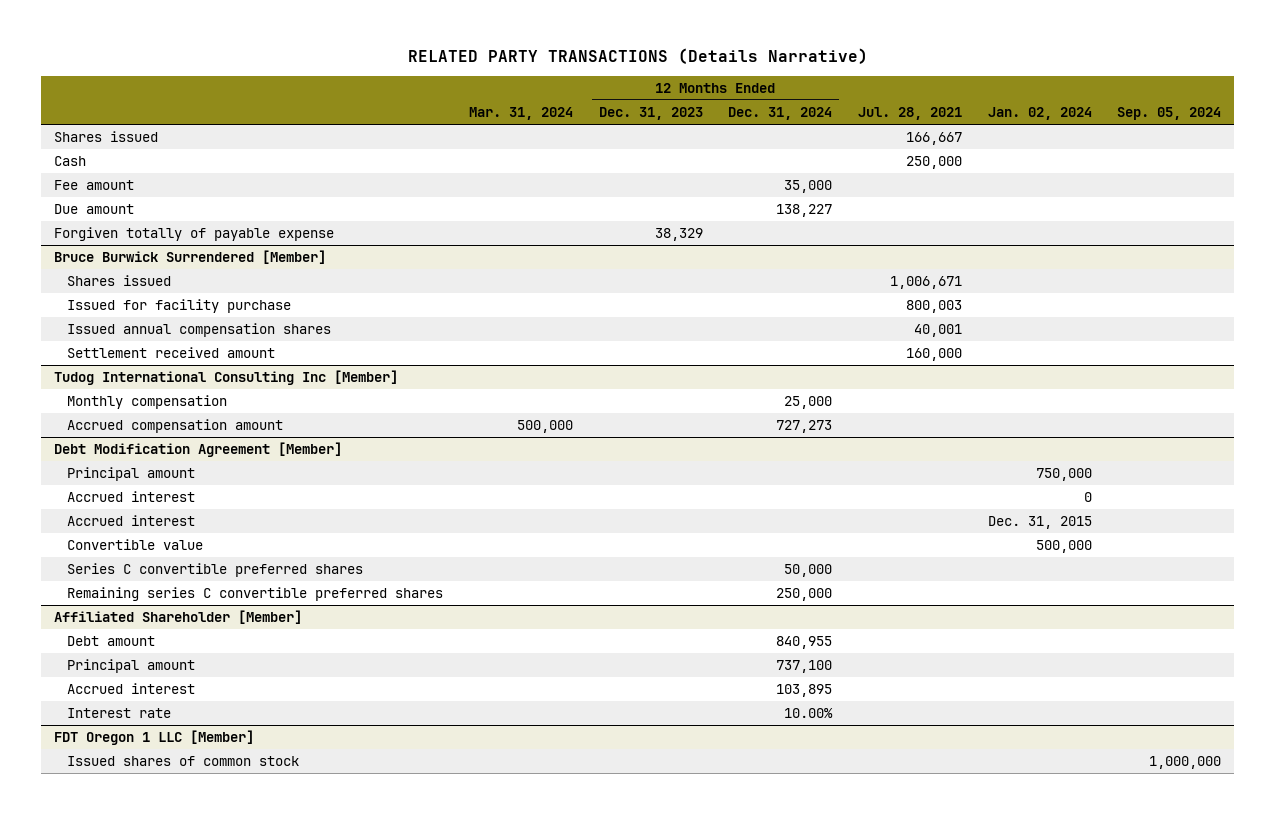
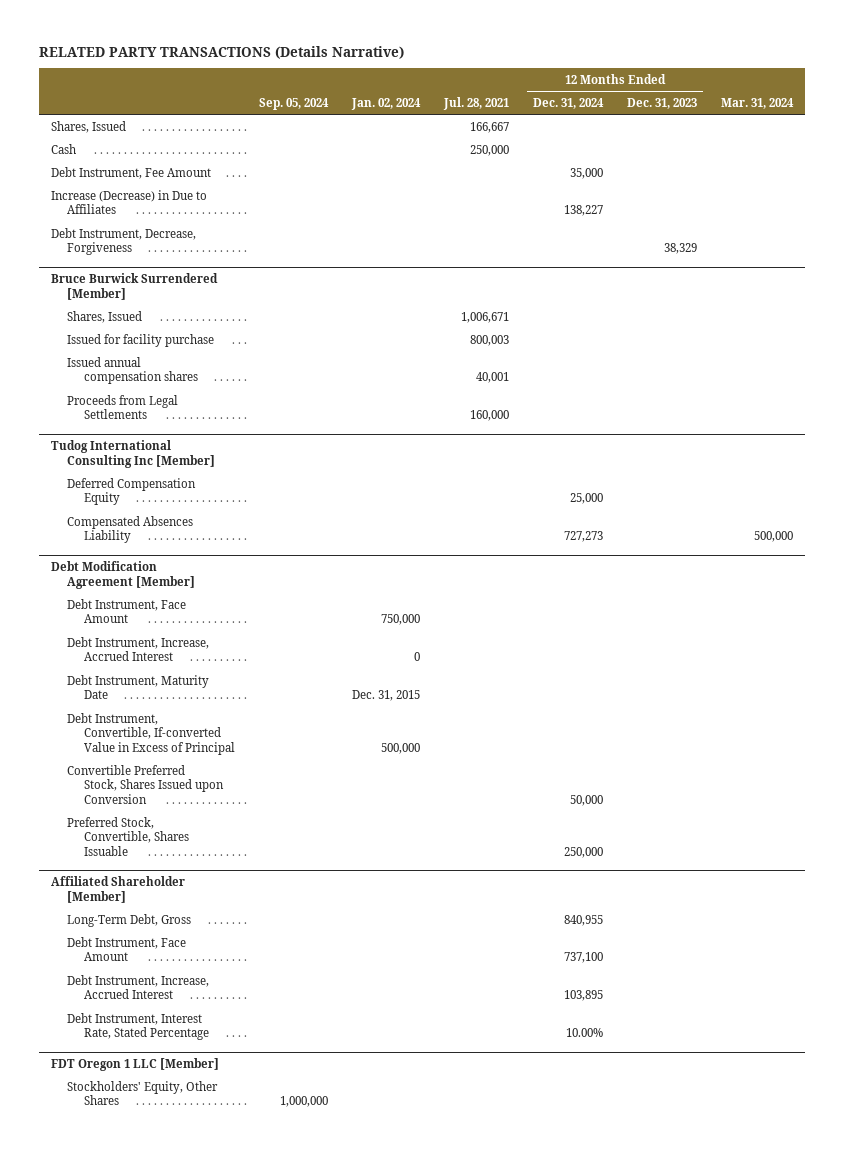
- | Mar. 31, 2024 | 12 Months Ended Dec. 31, 2023 | 12 Months Ended Dec. 31, 2024 | Jul. 28, 2021 | Jan. 02, 2024 | Sep. 05, 2024
+ | Sep. 05, 2024 | Jan. 02, 2024 | Jul. 28, 2021 | 12 Months Ended Dec. 31, 2024 | 12 Months Ended Dec. 31, 2023 | Mar. 31, 2024
- Shares issued | | | | 166,667 | |
+ Shares, Issued | | | 166,667 | | |
- Fee amount | | | 35,000 | | |
- Due amount | | | 138,227 | | |
- Forgiven totally of payable expense | | 38,329 | | | |
+ Debt Instrument, Fee Amount | | | | 35,000 | |
+ Increase (Decrease) in Due to Affiliates | | | | 138,227 | |
+ Debt Instrument, Decrease, Forgiveness | | | | | 38,329 |
@ Bruce Burwick Surrendered [Member]
- Shares issued | | | | 1,006,671 | |
+ Shares, Issued | | | 1,006,671 | | |
- Settlement received amount | | | | 160,000 | |
+ Proceeds from Legal Settlements | | | 160,000 | | |
@ Tudog International Consulting Inc [Member]
- Monthly compensation | | | 25,000 | | |
- Accrued compensation amount | 500,000 | | 727,273 | | |
+ Deferred Compensation Equity | | | | 25,000 | |
+ Compensated Absences Liability | | | | 727,273 | | 500,000
@ Debt Modification Agreement [Member]
- Principal amount | | | | | 750,000 |
- Accrued interest | | | | | 0 |
- Accrued interest | | | | | Dec. 31, 2015 |
- Convertible value | | | | | 500,000 |
- Series C convertible preferred shares | | | 50,000 | | |
- Remaining series C convertible preferred shares | | | 250,000 | | |
+ Debt Instrument, Face Amount | | 750,000 | | | |
+ Debt Instrument, Increase, Accrued Interest | | 0 | | | |
+ Debt Instrument, Maturity Date | | Dec. 31, 2015 | | | |
+ Debt Instrument, Convertible, If-converted Value in Excess of Principal | | 500,000 | | | |
+ Convertible Preferred Stock, Shares Issued upon Conversion | | | | 50,000 | |
+ Preferred Stock, Convertible, Shares Issuable | | | | 250,000 | |
@ Affiliated Shareholder [Member]
- Debt amount | | | 840,955 | | |
- Principal amount | | | 737,100 | | |
- Accrued interest | | | 103,895 | | |
- Interest rate | | | 10.00% | | |
+ Long-Term Debt, Gross | | | | 840,955 | |
+ Debt Instrument, Face Amount | | | | 737,100 | |
+ Debt Instrument, Increase, Accrued Interest | | | | 103,895 | |
+ Debt Instrument, Interest Rate, Stated Percentage | | | | 10.00% | |
@ FDT Oregon 1 LLC [Member]
- Issued shares of common stock | | | | | | 1,000,000
+ Stockholders' Equity, Other Shares | 1,000,000 | | | | |

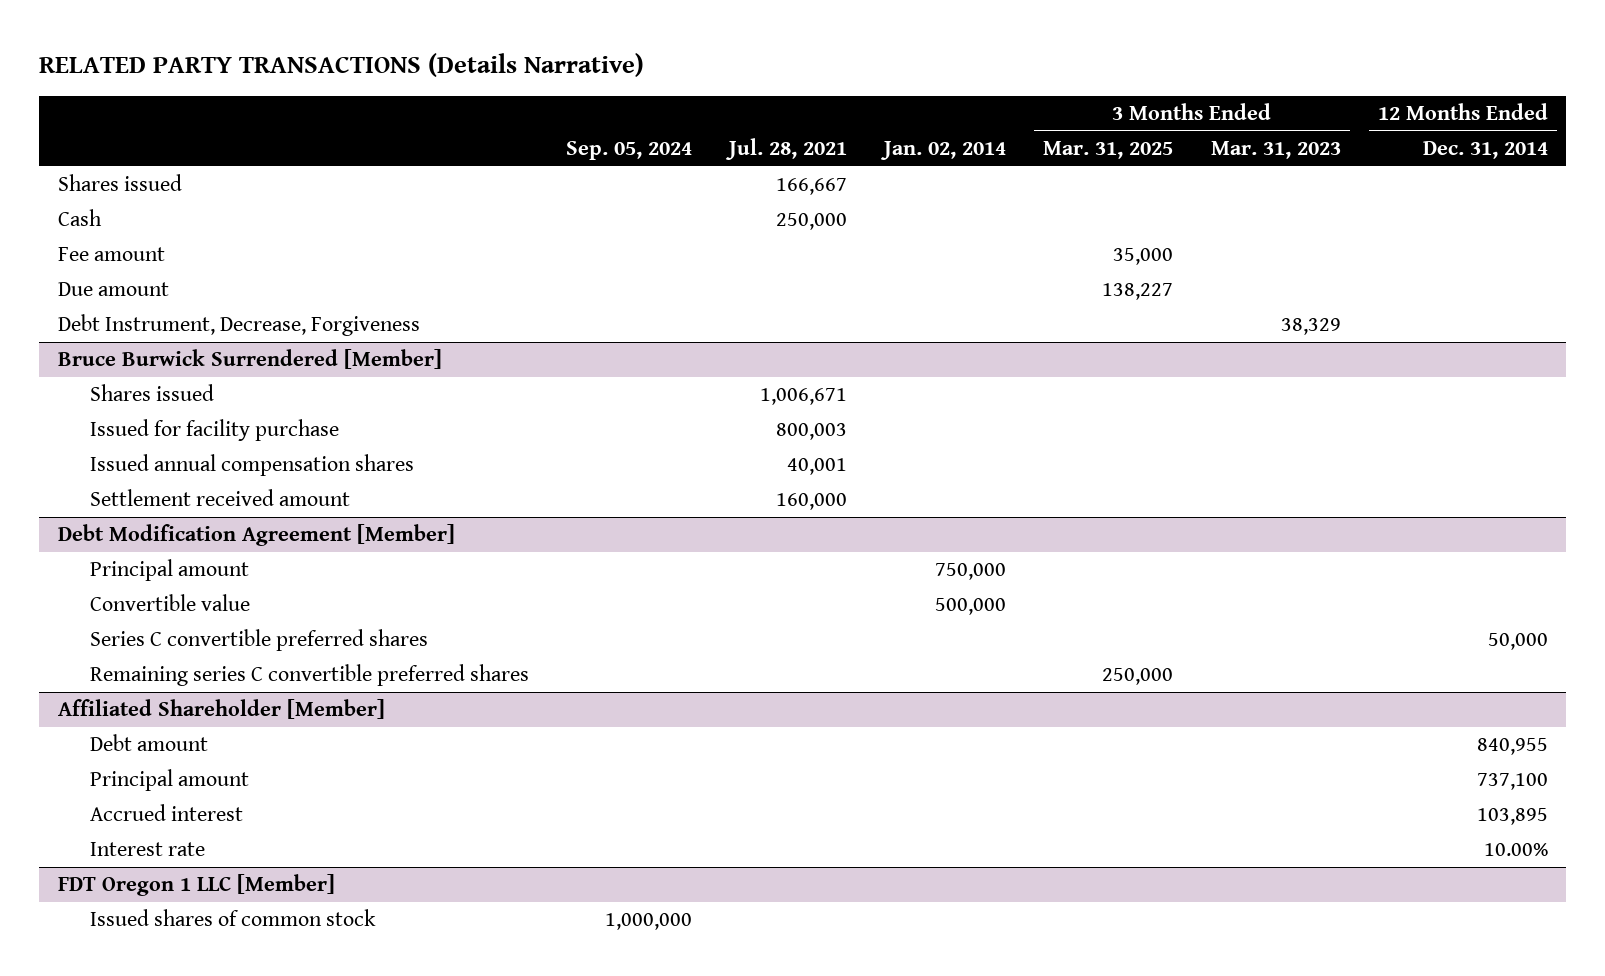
- | Sep. 05, 2024 | Jan. 02, 2024 | Jul. 28, 2021 | 12 Months Ended Dec. 31, 2024 | 12 Months Ended Dec. 31, 2023 | Mar. 31, 2024
+ | Sep. 05, 2024 | Jul. 28, 2021 | Jan. 02, 2014 | 3 Months Ended Mar. 31, 2025 | 3 Months Ended Mar. 31, 2023 | 12 Months Ended Dec. 31, 2014
- Shares, Issued | | | 166,667 | | |
+ Shares issued | | 166,667 | | | |
- Debt Instrument, Fee Amount | | | | 35,000 | |
- Increase (Decrease) in Due to Affiliates | | | | 138,227 | |
+ Fee amount | | | | 35,000 | |
+ Due amount | | | | 138,227 | |
@ Bruce Burwick Surrendered [Member]
- Shares, Issued | | | 1,006,671 | | |
+ Shares issued | | 1,006,671 | | | |
- Proceeds from Legal Settlements | | | 160,000 | | |
- Tudog International Consulting Inc [Member]
- Deferred Compensation Equity | | | | 25,000 | |
- Compensated Absences Liability | | | | 727,273 | | 500,000
@ Bruce Burwick Surrendered [Member]
+ Settlement received amount | | 160,000 | | | |
@ Debt Modification Agreement [Member]
- Debt Instrument, Face Amount | | 750,000 | | | |
- Debt Instrument, Increase, Accrued Interest | | 0 | | | |
- Debt Instrument, Maturity Date | | Dec. 31, 2015 | | | |
- Debt Instrument, Convertible, If-converted Value in Excess of Principal | | 500,000 | | | |
- Convertible Preferred Stock, Shares Issued upon Conversion | | | | 50,000 | |
- Preferred Stock, Convertible, Shares Issuable | | | | 250,000 | |
+ Principal amount | | | 750,000 | | |
+ Convertible value | | | 500,000 | | |
+ Series C convertible preferred shares | | | | | | 50,000
+ Remaining series C convertible preferred shares | | | | 250,000 | |
@ Affiliated Shareholder [Member]
- Long-Term Debt, Gross | | | | 840,955 | |
- Debt Instrument, Face Amount | | | | 737,100 | |
- Debt Instrument, Increase, Accrued Interest | | | | 103,895 | |
- Debt Instrument, Interest Rate, Stated Percentage | | | | 10.00% | |
+ Debt amount | | | | | | 840,955
+ Principal amount | | | | | | 737,100
+ Accrued interest | | | | | | 103,895
+ Interest rate | | | | | | 10.00%
@ FDT Oregon 1 LLC [Member]
- Stockholders' Equity, Other Shares | 1,000,000 | | | | |
+ Issued shares of common stock | 1,000,000 | | | | |

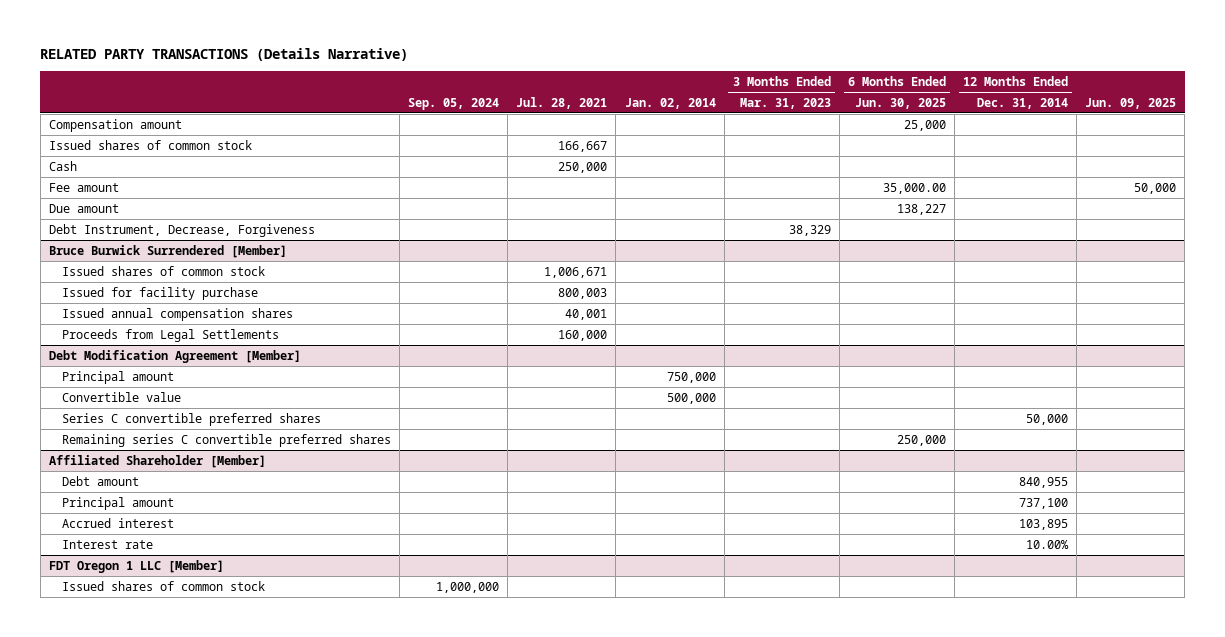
- | Sep. 05, 2024 | Jul. 28, 2021 | Jan. 02, 2014 | 3 Months Ended Mar. 31, 2025 | 3 Months Ended Mar. 31, 2023 | 12 Months Ended Dec. 31, 2014
+ | Sep. 05, 2024 | Jul. 28, 2021 | Jan. 02, 2014 | 3 Months Ended Mar. 31, 2023 | 6 Months Ended Jun. 30, 2025 | 12 Months Ended Dec. 31, 2014 | Jun. 09, 2025
- Shares issued | | 166,667 | | | |
+ Compensation amount | | | | | 25,000 | |
+ Issued shares of common stock | | 166,667 | | | | |
@ Bruce Burwick Surrendered [Member]
- Shares issued | | 1,006,671 | | | |
+ Issued shares of common stock | | 1,006,671 | | | | |
- Settlement received amount | | 160,000 | | | |
+ Proceeds from Legal Settlements | | 160,000 | | | | |

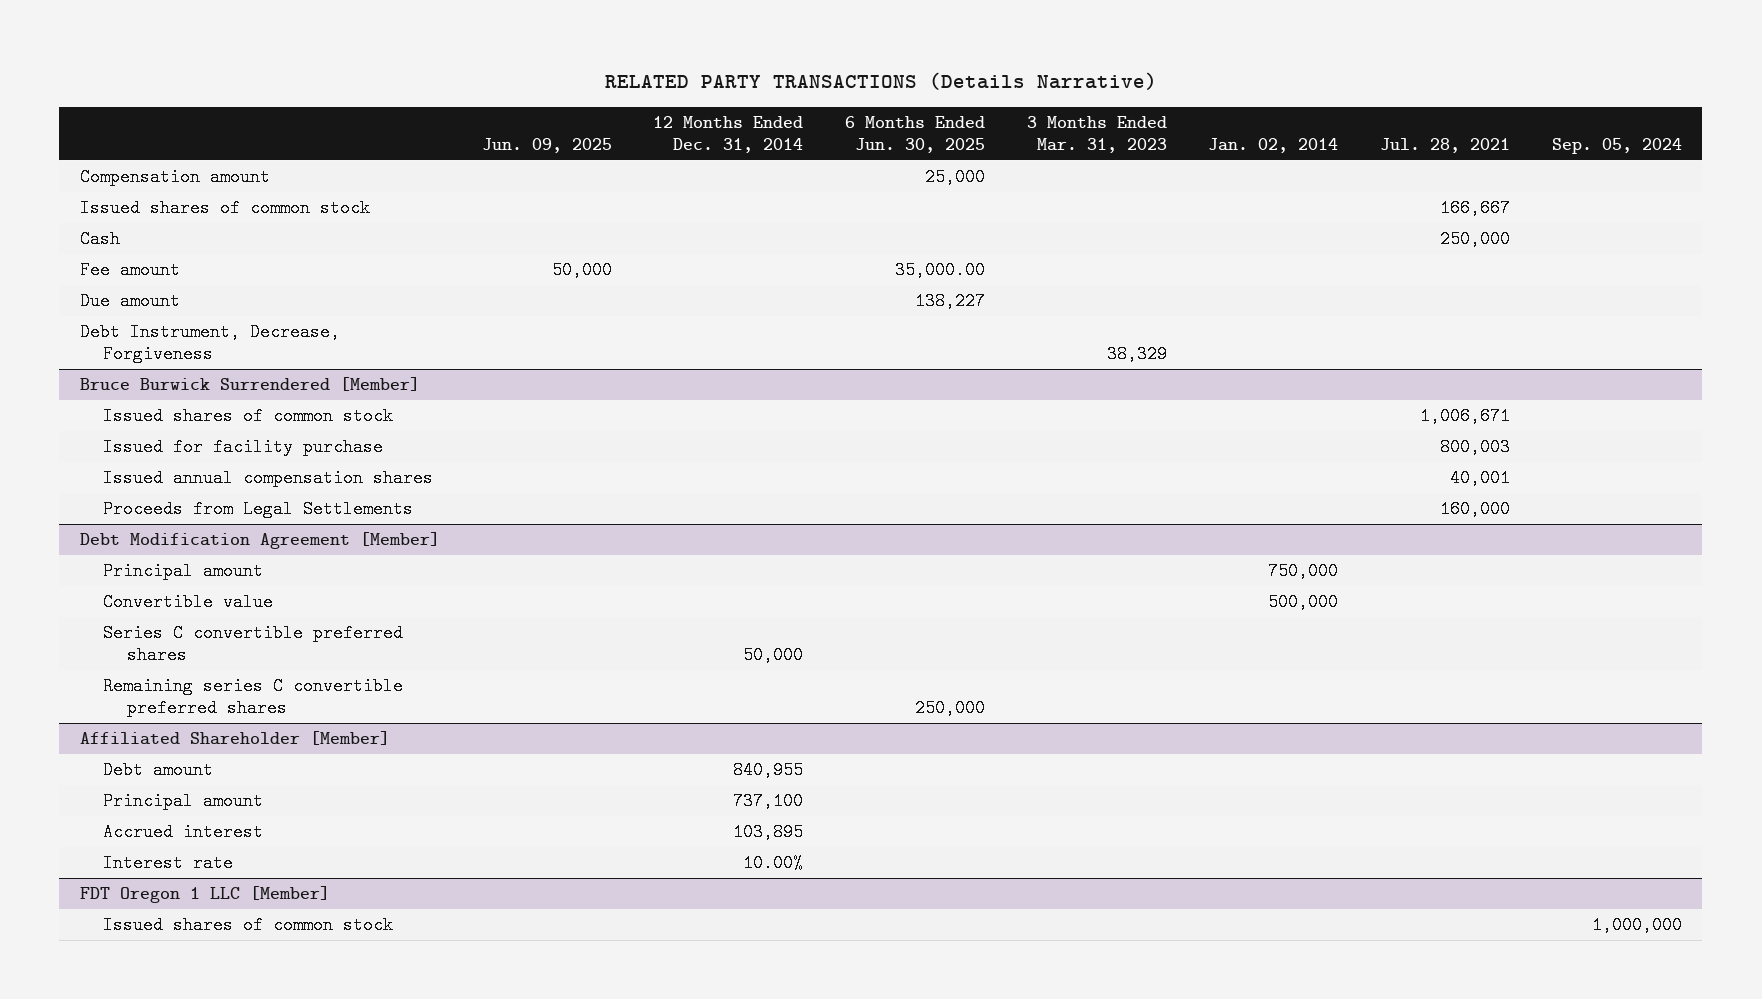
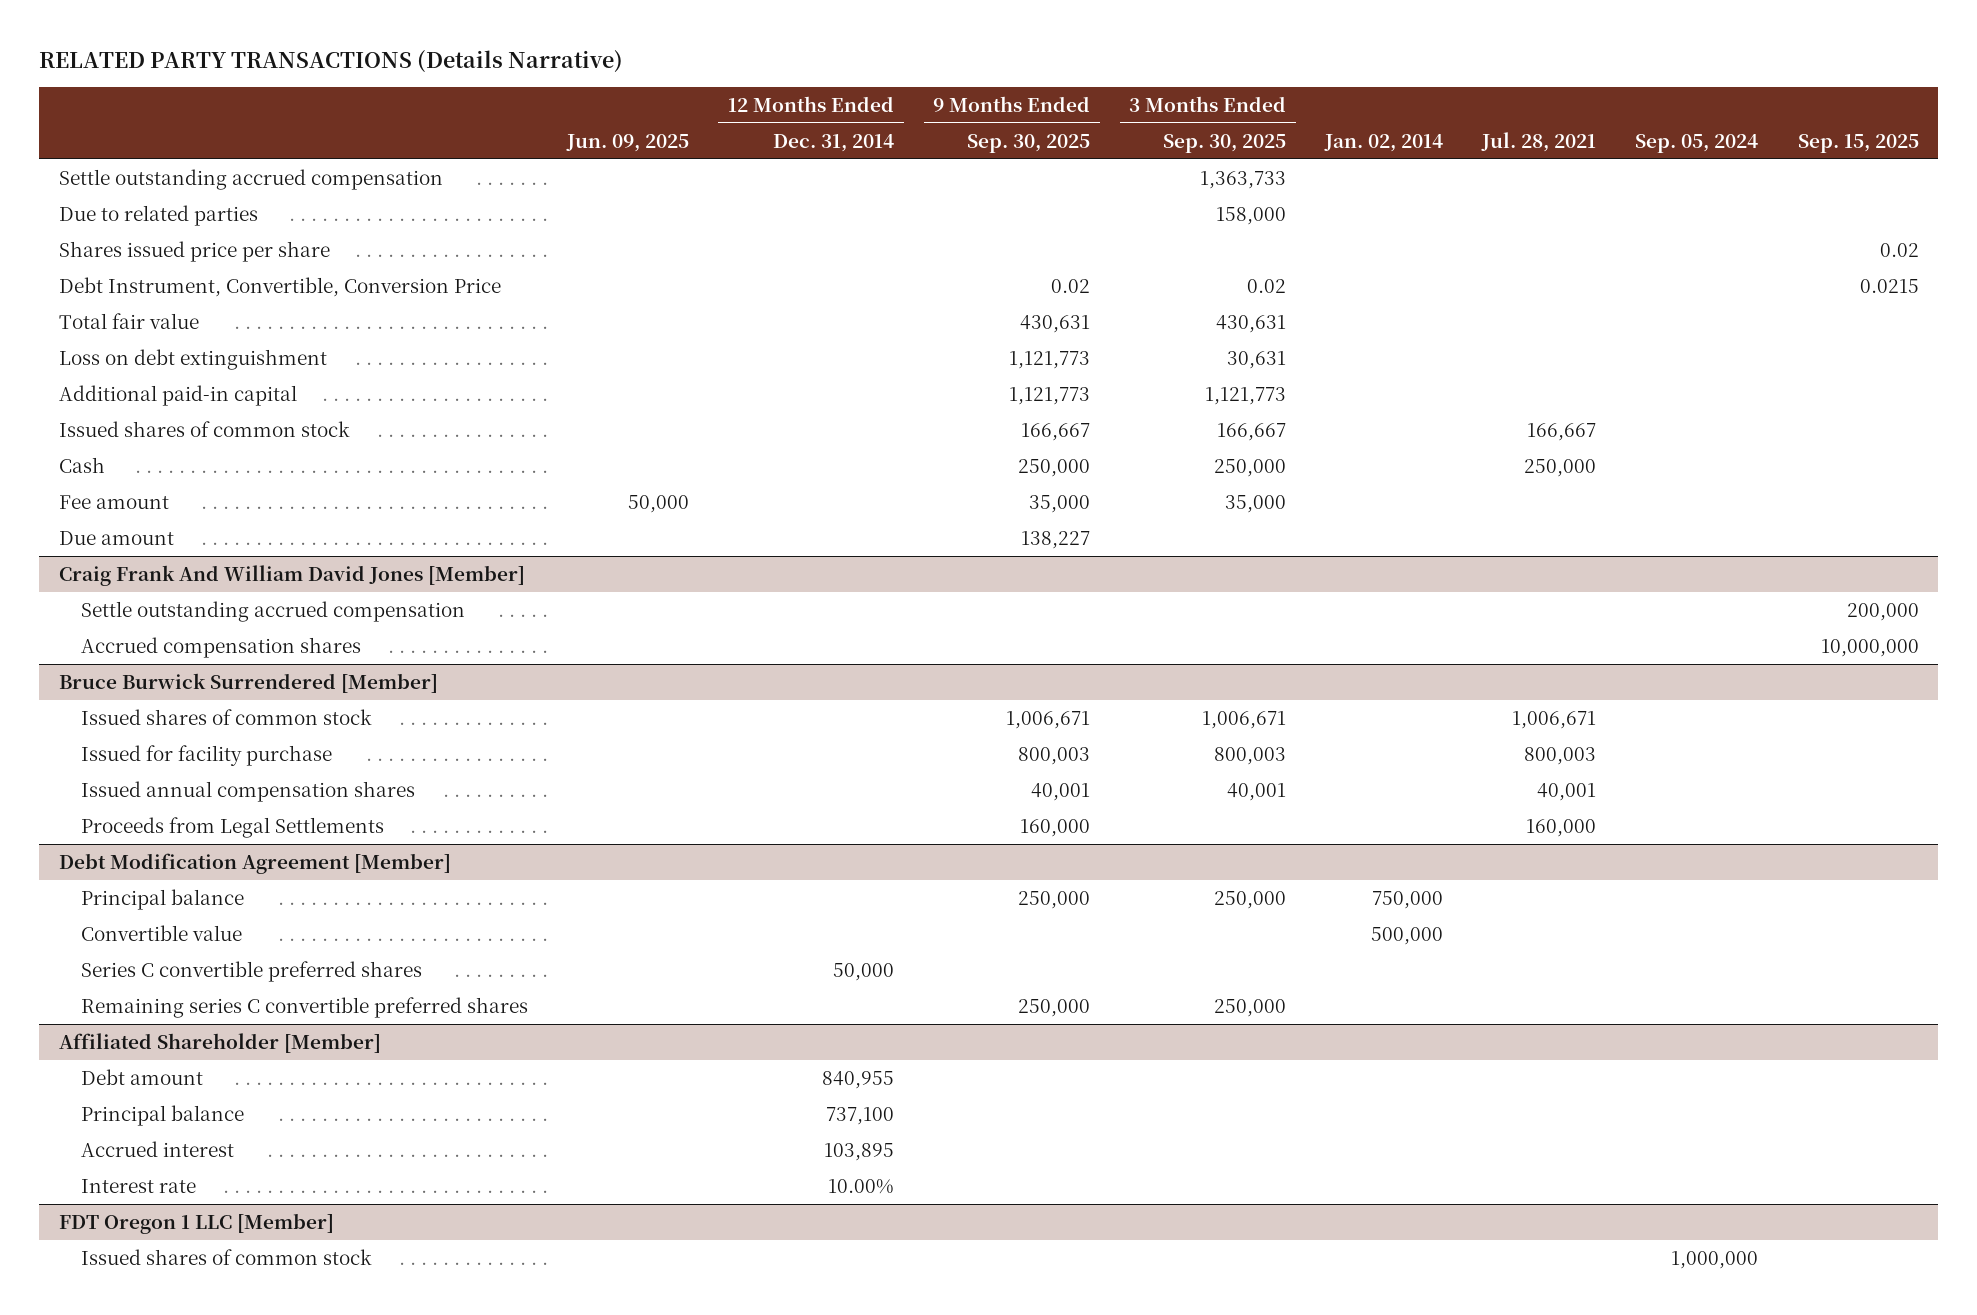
- | Jun. 09, 2025 | 12 Months Ended Dec. 31, 2014 | 6 Months Ended Jun. 30, 2025 | 3 Months Ended Mar. 31, 2023 | Jan. 02, 2014 | Jul. 28, 2021 | Sep. 05, 2024
+ | Jun. 09, 2025 | 12 Months Ended Dec. 31, 2014 | 9 Months Ended Sep. 30, 2025 | 3 Months Ended Sep. 30, 2025 | Jan. 02, 2014 | Jul. 28, 2021 | Sep. 05, 2024 | Sep. 15, 2025
- Compensation amount | | | 25,000 | | | |
+ Settle outstanding accrued compensation | | | | 1,363,733 | | | |
+ Due to related parties | | | | 158,000 | | | |
+ Shares issued price per share | | | | | | | | 0.02
+ Debt Instrument, Convertible, Conversion Price | | | 0.02 | 0.02 | | | | 0.0215
+ Total fair value | | | 430,631 | 430,631 | | | |
+ Loss on debt extinguishment | | | 1,121,773 | 30,631 | | | |
+ Additional paid-in capital | | | 1,121,773 | 1,121,773 | | | |
- Debt Instrument, Decrease, Forgiveness | | | | 38,329 | | |
+ Craig Frank And William David Jones [Member]
+ Settle outstanding accrued compensation | | | | | | | | 200,000
+ Accrued compensation shares | | | | | | | | 10,000,000
@ Debt Modification Agreement [Member]
- Principal amount | | | | | 750,000 | |
+ Principal balance | | | 250,000 | 250,000 | 750,000 | | |
@ Affiliated Shareholder [Member]
- Principal amount | | 737,100 | | | | |
+ Principal balance | | 737,100 | | | | | |

